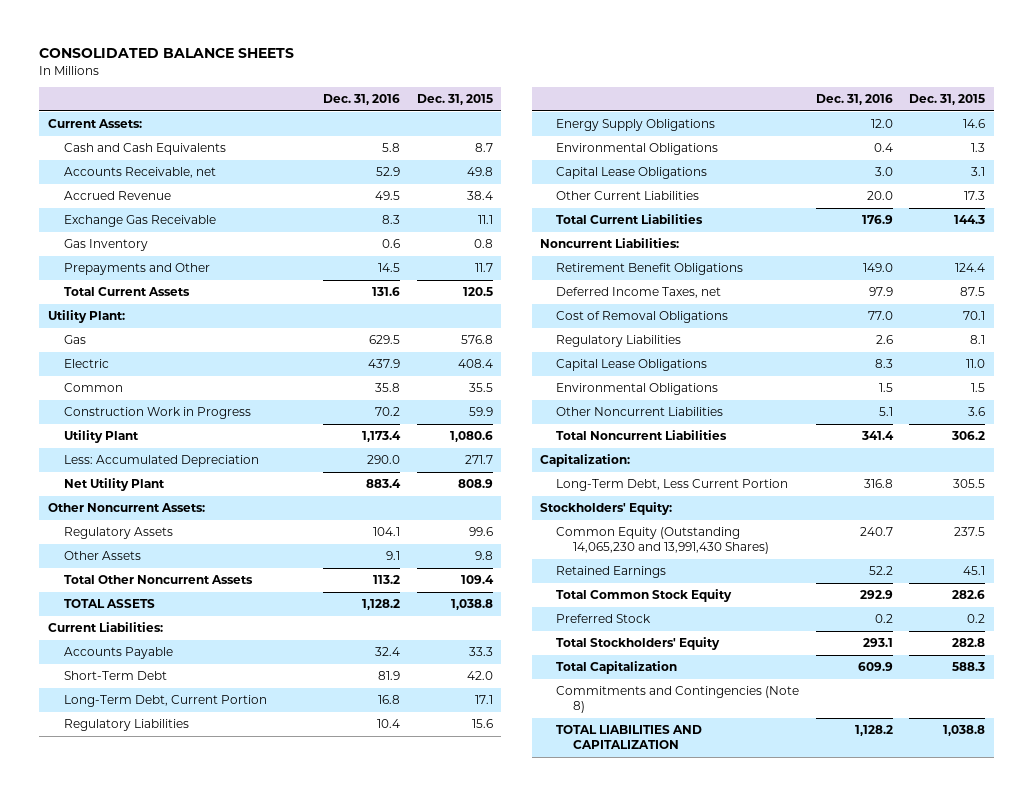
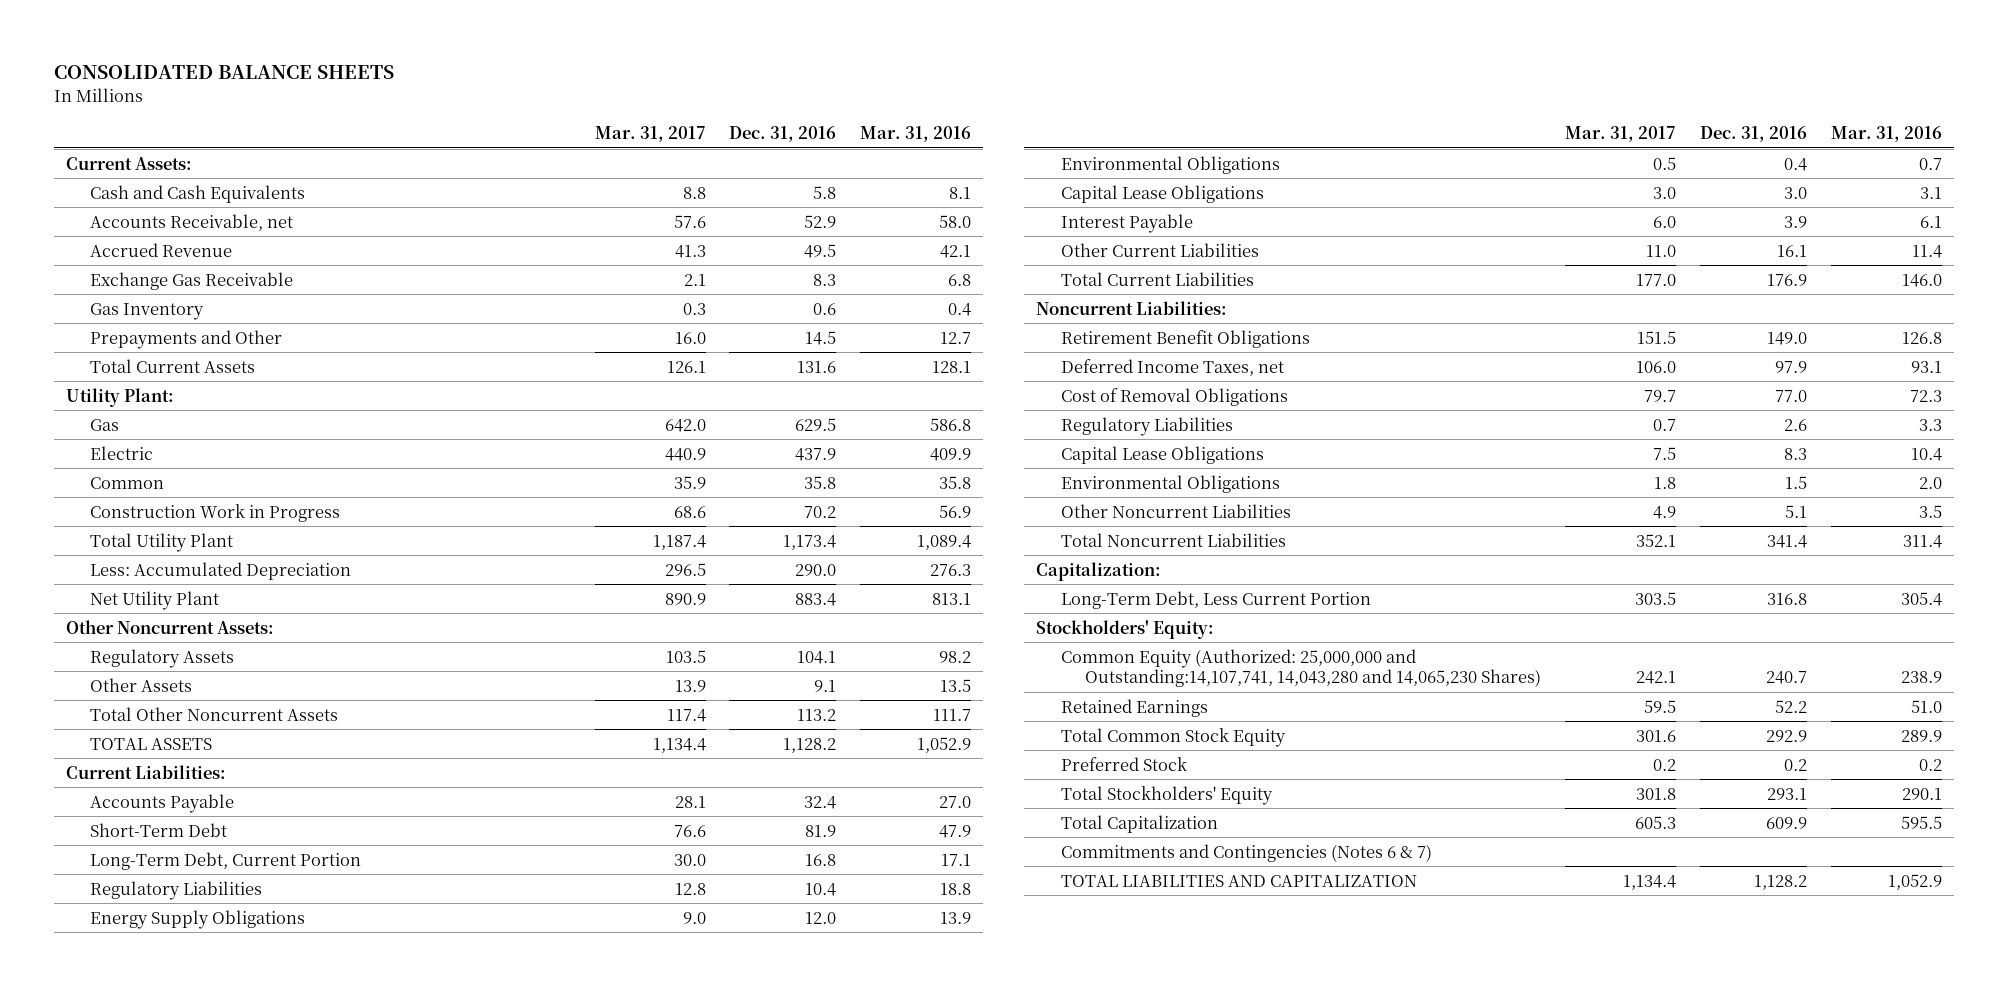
- | Dec. 31, 2016 | Dec. 31, 2015
+ | Mar. 31, 2017 | Dec. 31, 2016 | Mar. 31, 2016
- Utility Plant | 1,173.4 | 1,080.6
+ Total Utility Plant | 1,187.4 | 1,173.4 | 1,089.4
- Other Current Liabilities | 20.0 | 17.3
+ Interest Payable | 6.0 | 3.9 | 6.1
+ Other Current Liabilities | 11.0 | 16.1 | 11.4
- Common Equity (Outstanding 14,065,230 and 13,991,430 Shares) | 240.7 | 237.5
+ Common Equity (Authorized: 25,000,000 and Outstanding:14,107,741, 14,043,280 and 14,065,230 Shares) | 242.1 | 240.7 | 238.9
- Commitments and Contingencies (Note 8)
+ Commitments and Contingencies (Notes 6 & 7)

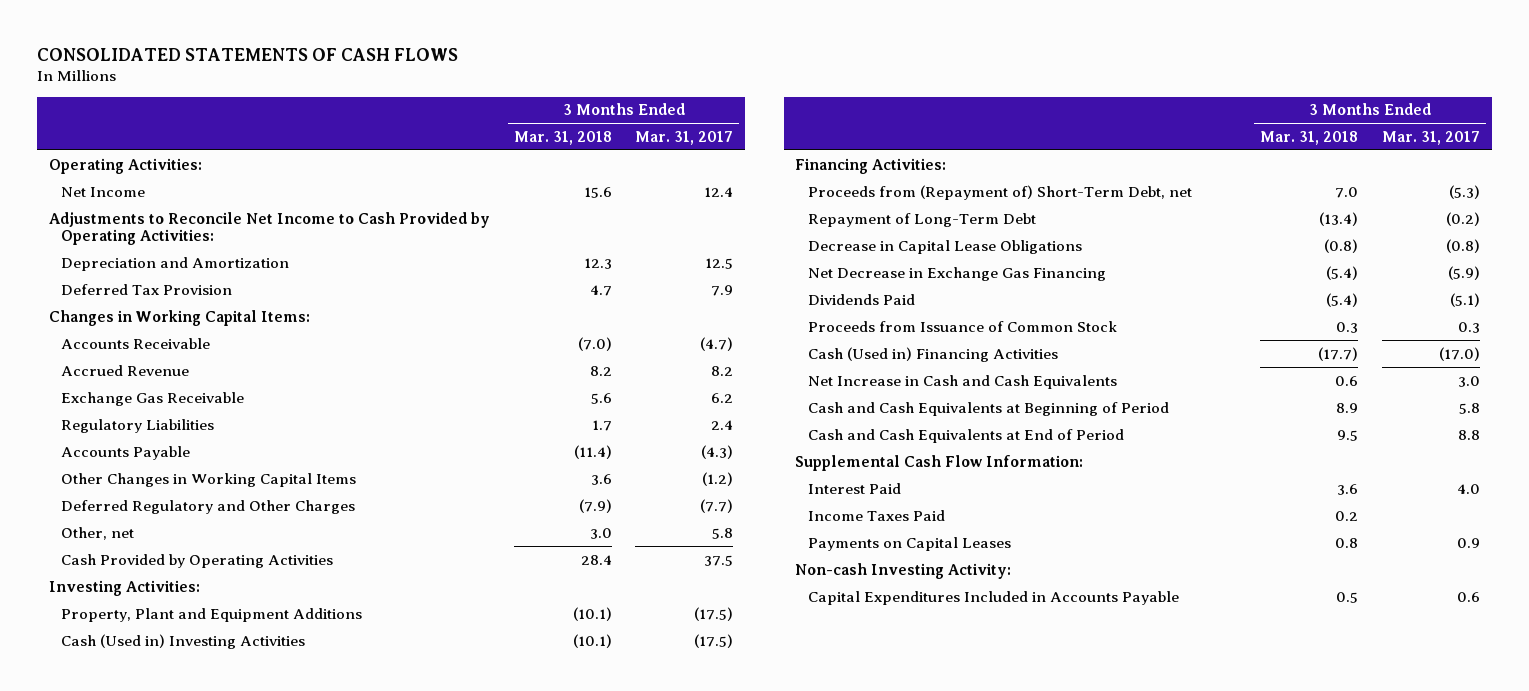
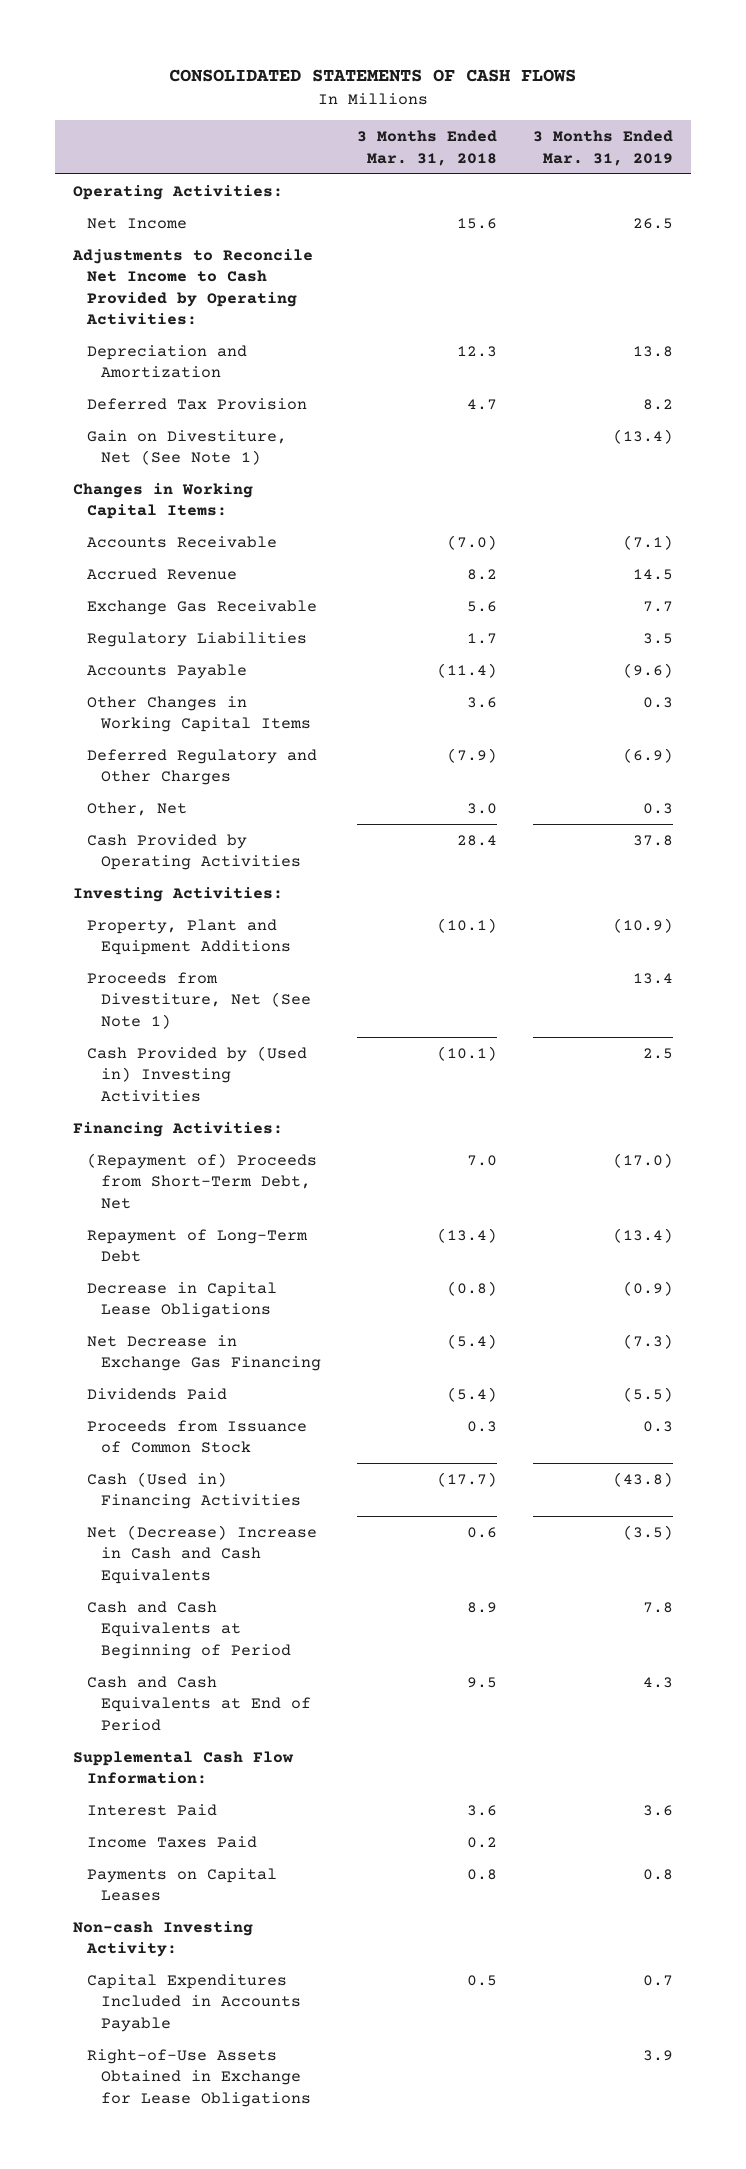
- | 3 Months Ended Mar. 31, 2018 | 3 Months Ended Mar. 31, 2017
+ | 3 Months Ended Mar. 31, 2018 | 3 Months Ended Mar. 31, 2019
+ Gain on Divestiture, Net (See Note 1) | | (13.4)
- Other, net | 3.0 | 5.8
+ Other, Net | 3.0 | 0.3
- Cash (Used in) Investing Activities | (10.1) | (17.5)
+ Proceeds from Divestiture, Net (See Note 1) | | 13.4
+ Cash Provided by (Used in) Investing Activities | (10.1) | 2.5
- Proceeds from (Repayment of) Short-Term Debt, net | 7.0 | (5.3)
+ (Repayment of) Proceeds from Short-Term Debt, Net | 7.0 | (17.0)
- Net Increase in Cash and Cash Equivalents | 0.6 | 3.0
+ Net (Decrease) Increase in Cash and Cash Equivalents | 0.6 | (3.5)
+ Right-of-Use Assets Obtained in Exchange for Lease Obligations | | 3.9

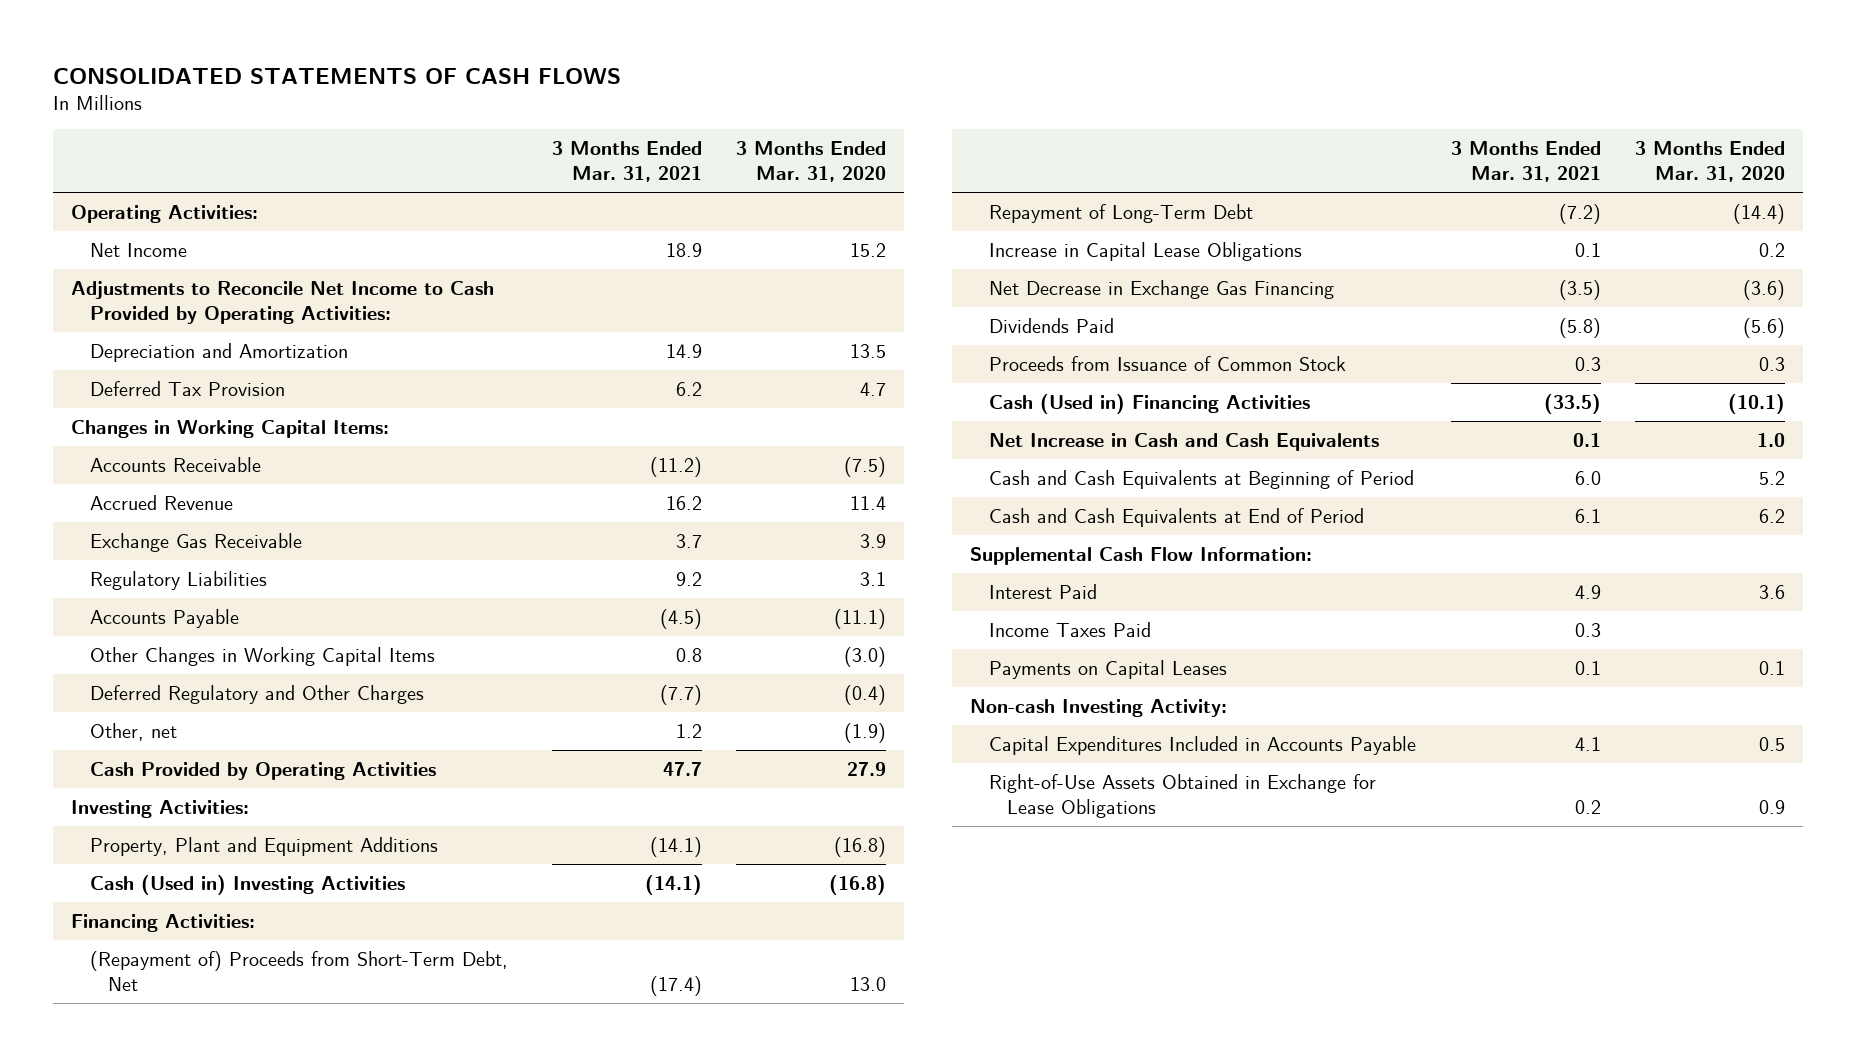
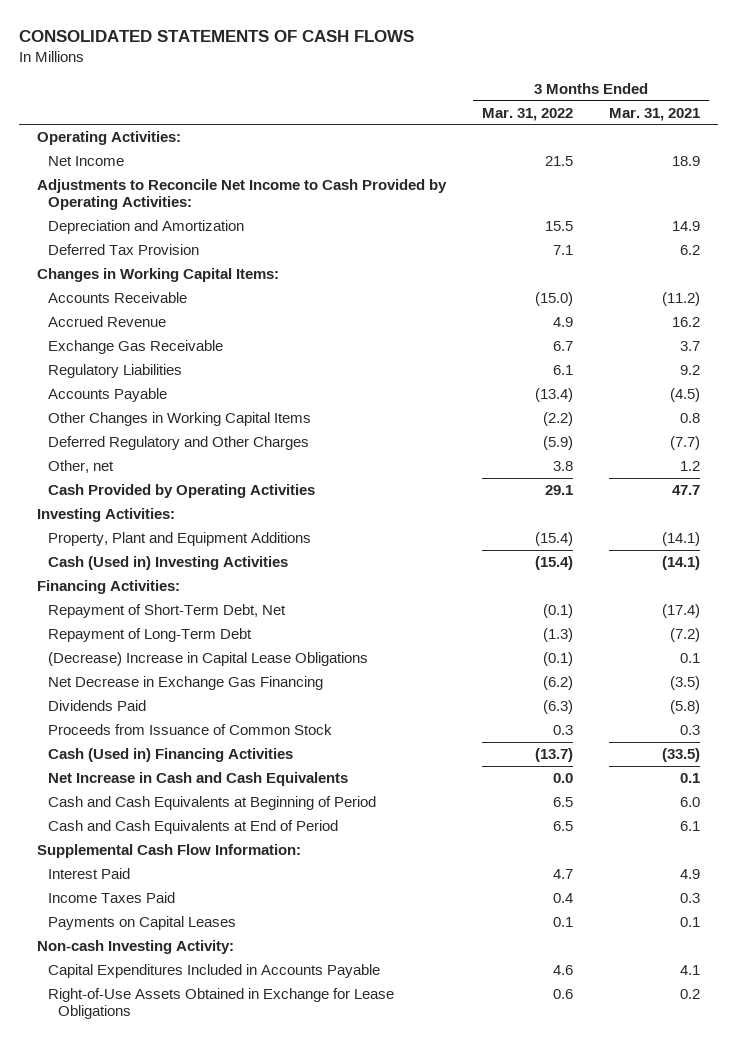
- | 3 Months Ended Mar. 31, 2021 | 3 Months Ended Mar. 31, 2020
+ | 3 Months Ended Mar. 31, 2022 | 3 Months Ended Mar. 31, 2021
- (Repayment of) Proceeds from Short-Term Debt, Net | (17.4) | 13.0
+ Repayment of Short-Term Debt, Net | (0.1) | (17.4)
- Increase in Capital Lease Obligations | 0.1 | 0.2
+ (Decrease) Increase in Capital Lease Obligations | (0.1) | 0.1

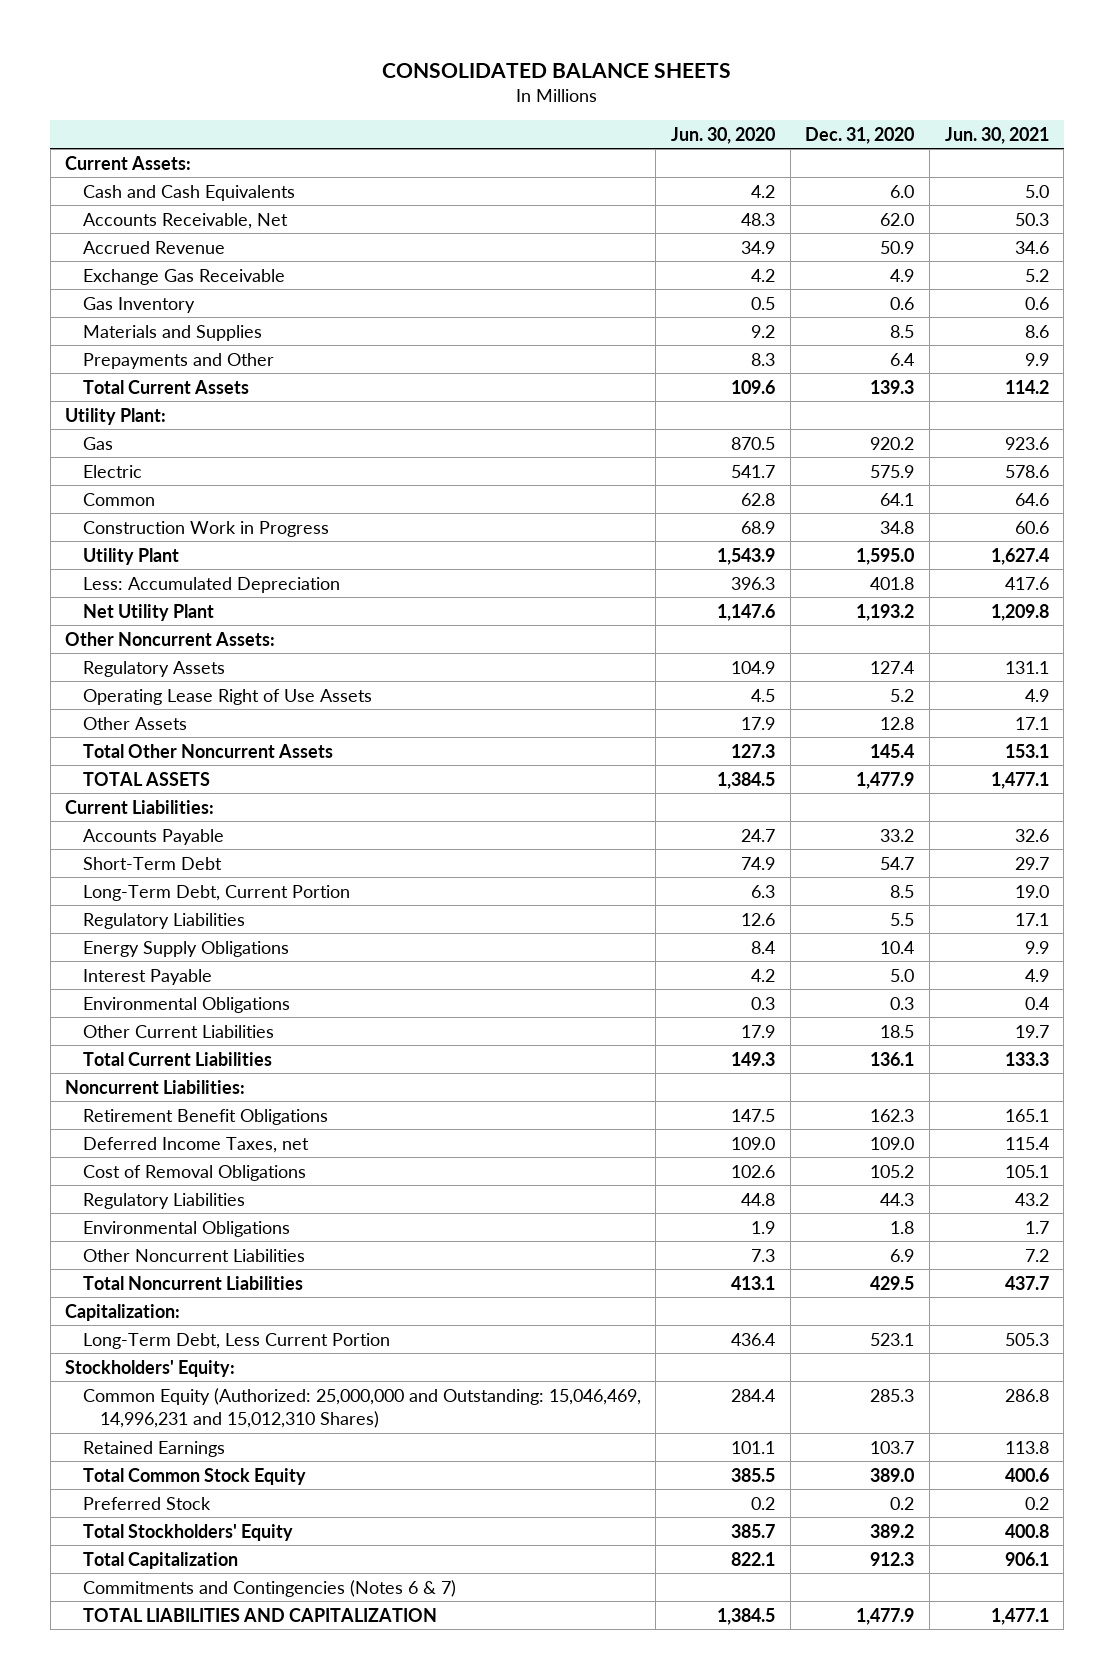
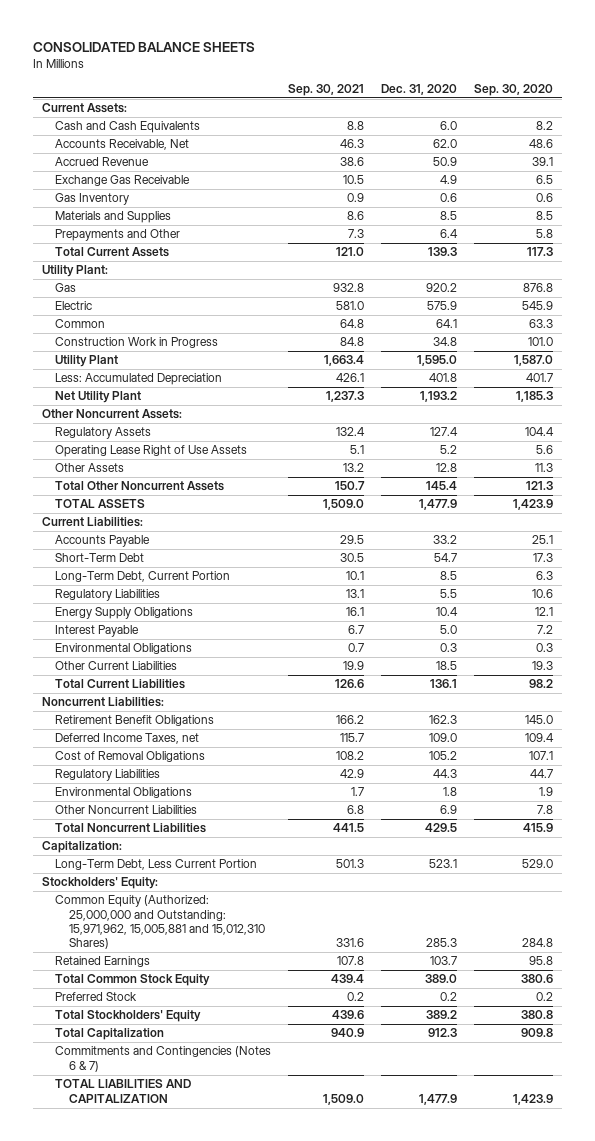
- | Jun. 30, 2020 | Dec. 31, 2020 | Jun. 30, 2021
+ | Sep. 30, 2021 | Dec. 31, 2020 | Sep. 30, 2020
- Common Equity (Authorized: 25,000,000 and Outstanding: 15,046,469, 14,996,231 and 15,012,310 Shares) | 284.4 | 285.3 | 286.8
+ Common Equity (Authorized: 25,000,000 and Outstanding: 15,971,962, 15,005,881 and 15,012,310 Shares) | 331.6 | 285.3 | 284.8

